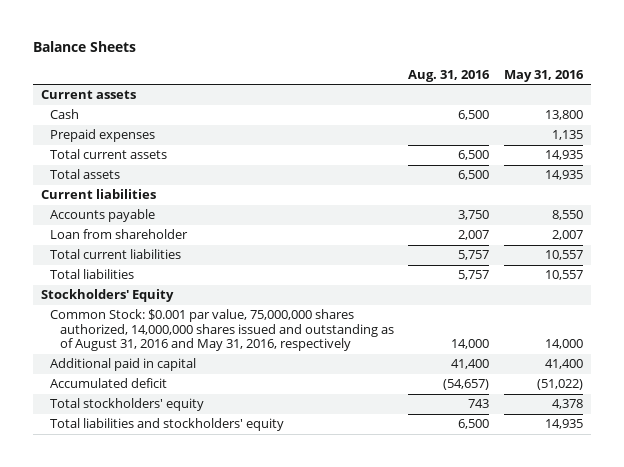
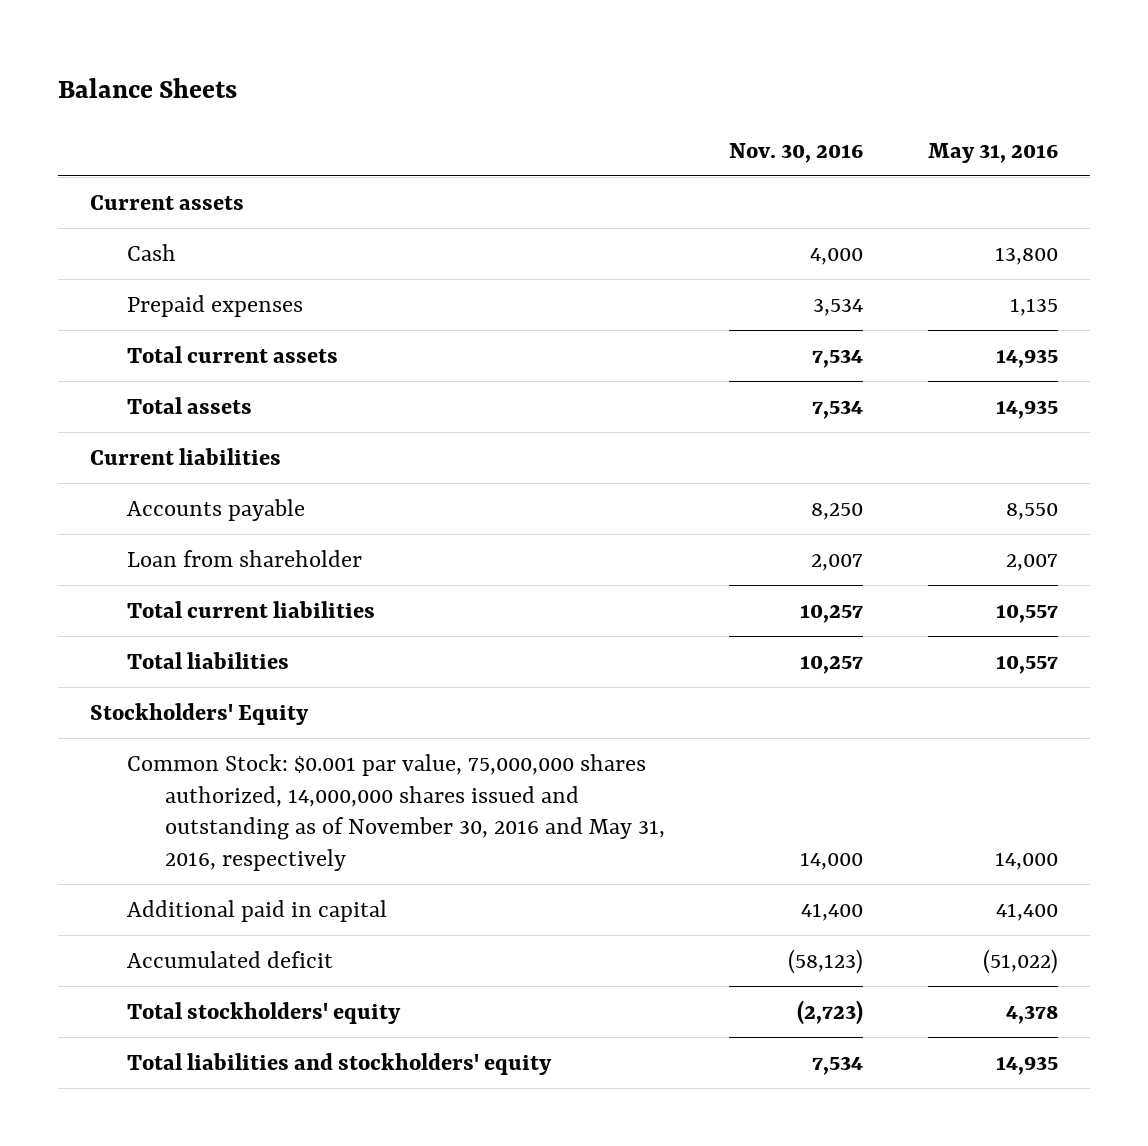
- | Aug. 31, 2016 | May 31, 2016
+ | Nov. 30, 2016 | May 31, 2016
- Common Stock: $0.001 par value, 75,000,000 shares authorized, 14,000,000 shares issued and outstanding as of August 31, 2016 and May 31, 2016, respectively | 14,000 | 14,000
+ Common Stock: $0.001 par value, 75,000,000 shares authorized, 14,000,000 shares issued and outstanding as of November 30, 2016 and May 31, 2016, respectively | 14,000 | 14,000

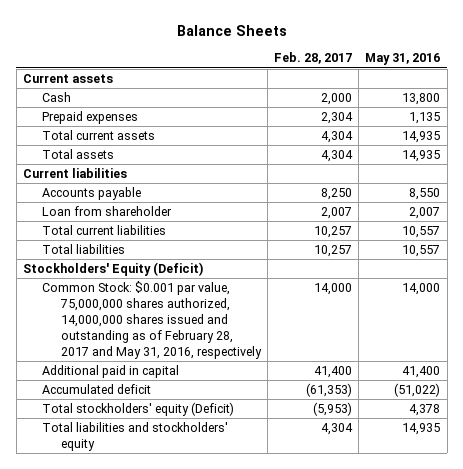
- | Nov. 30, 2016 | May 31, 2016
+ | Feb. 28, 2017 | May 31, 2016
- Stockholders' Equity
- Common Stock: $0.001 par value, 75,000,000 shares authorized, 14,000,000 shares issued and outstanding as of November 30, 2016 and May 31, 2016, respectively | 14,000 | 14,000
+ Stockholders' Equity (Deficit)
+ Common Stock: $0.001 par value, 75,000,000 shares authorized, 14,000,000 shares issued and outstanding as of February 28, 2017 and May 31, 2016, respectively | 14,000 | 14,000
- Total stockholders' equity | (2,723) | 4,378
+ Total stockholders' equity (Deficit) | (5,953) | 4,378

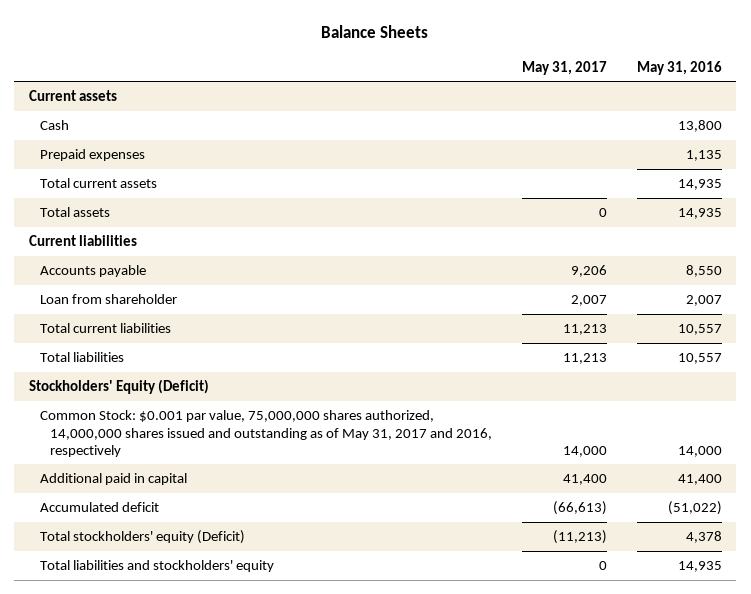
- | Feb. 28, 2017 | May 31, 2016
+ | May 31, 2017 | May 31, 2016
- Common Stock: $0.001 par value, 75,000,000 shares authorized, 14,000,000 shares issued and outstanding as of February 28, 2017 and May 31, 2016, respectively | 14,000 | 14,000
+ Common Stock: $0.001 par value, 75,000,000 shares authorized, 14,000,000 shares issued and outstanding as of May 31, 2017 and 2016, respectively | 14,000 | 14,000

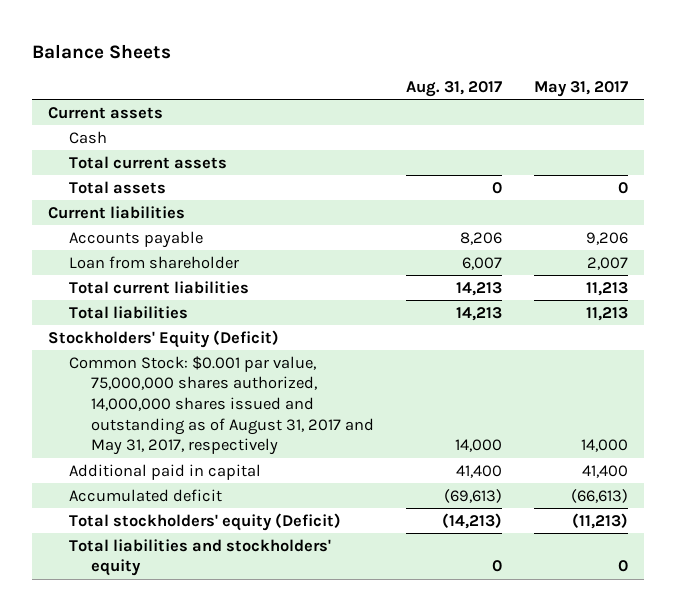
- | May 31, 2017 | May 31, 2016
+ | Aug. 31, 2017 | May 31, 2017
- Prepaid expenses | | 1,135
- Common Stock: $0.001 par value, 75,000,000 shares authorized, 14,000,000 shares issued and outstanding as of May 31, 2017 and 2016, respectively | 14,000 | 14,000
+ Common Stock: $0.001 par value, 75,000,000 shares authorized, 14,000,000 shares issued and outstanding as of August 31, 2017 and May 31, 2017, respectively | 14,000 | 14,000

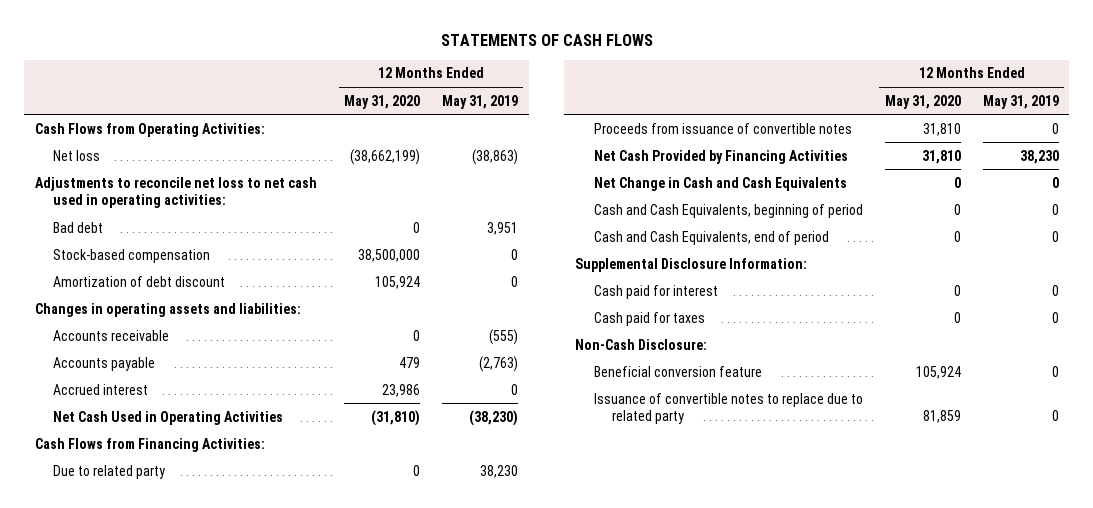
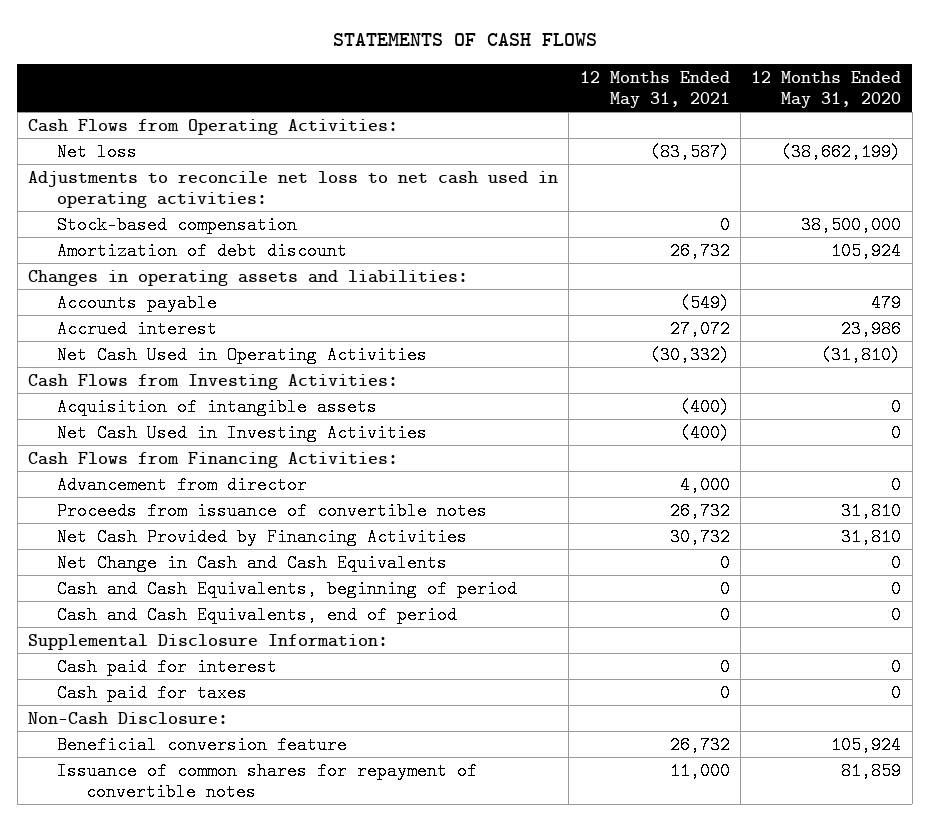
- | 12 Months Ended May 31, 2020 | 12 Months Ended May 31, 2019
+ | 12 Months Ended May 31, 2021 | 12 Months Ended May 31, 2020
- Bad debt | 0 | 3,951
- Accounts receivable | 0 | (555)
+ Cash Flows from Investing Activities:
+ Acquisition of intangible assets | (400) | 0
+ Net Cash Used in Investing Activities | (400) | 0
- Due to related party | 0 | 38,230
+ Advancement from director | 4,000 | 0
- Issuance of convertible notes to replace due to related party | 81,859 | 0
+ Issuance of common shares for repayment of convertible notes | 11,000 | 81,859

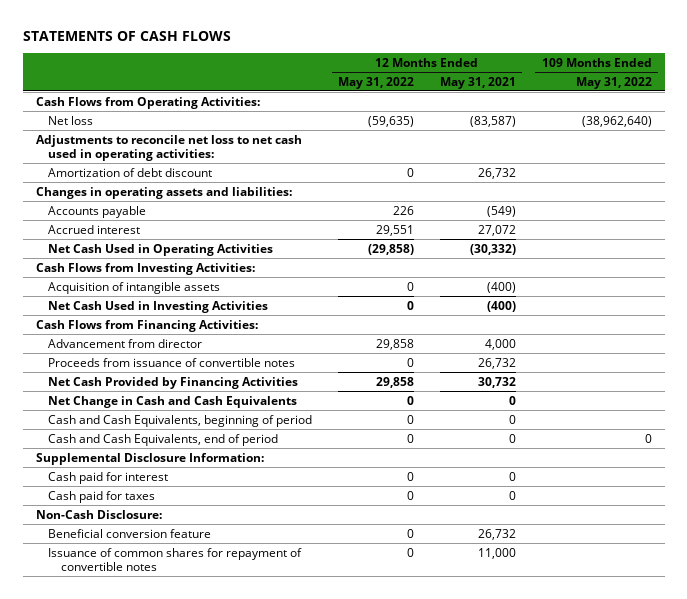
- | 12 Months Ended May 31, 2021 | 12 Months Ended May 31, 2020
+ | 12 Months Ended May 31, 2022 | 12 Months Ended May 31, 2021 | 109 Months Ended May 31, 2022
- Stock-based compensation | 0 | 38,500,000

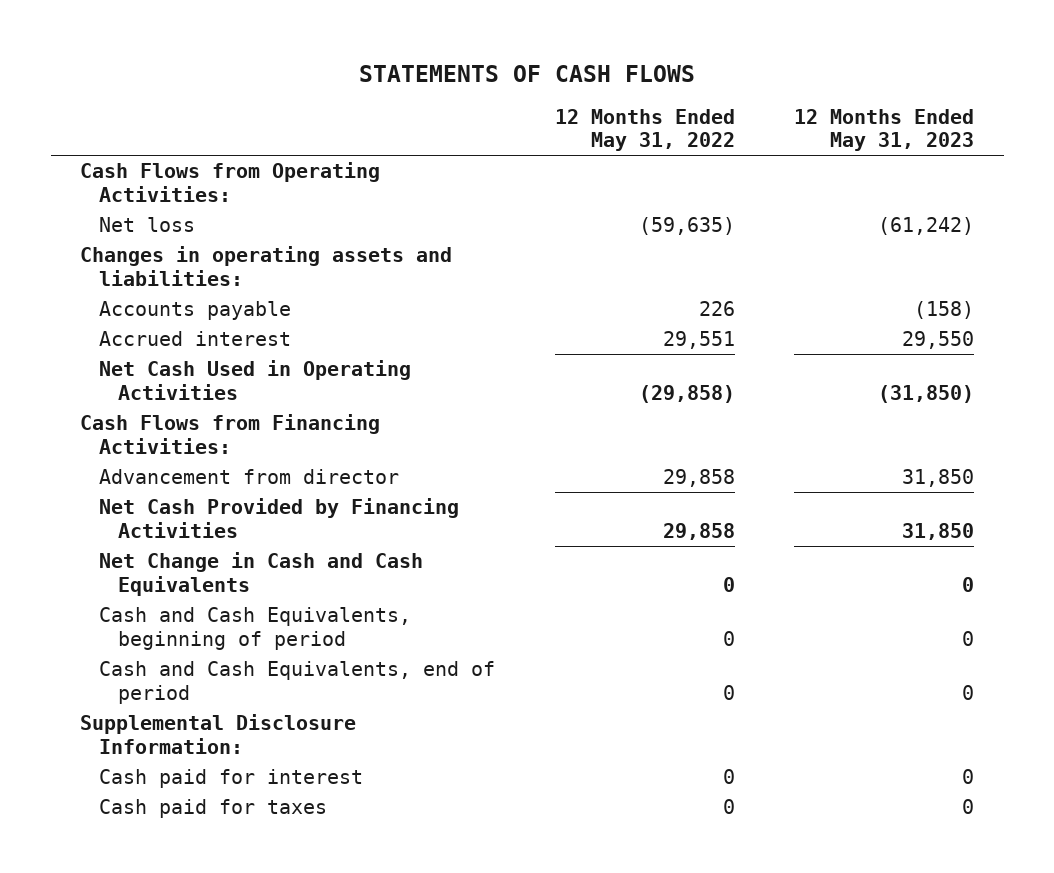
- | 12 Months Ended May 31, 2022 | 12 Months Ended May 31, 2021 | 109 Months Ended May 31, 2022
+ | 12 Months Ended May 31, 2022 | 12 Months Ended May 31, 2023
- Adjustments to reconcile net loss to net cash used in operating activities:
- Amortization of debt discount | 0 | 26,732 |
- Cash Flows from Investing Activities:
- Acquisition of intangible assets | 0 | (400) |
- Net Cash Used in Investing Activities | 0 | (400) |
- Proceeds from issuance of convertible notes | 0 | 26,732 |
- Non-Cash Disclosure:
- Beneficial conversion feature | 0 | 26,732 |
- Issuance of common shares for repayment of convertible notes | 0 | 11,000 |

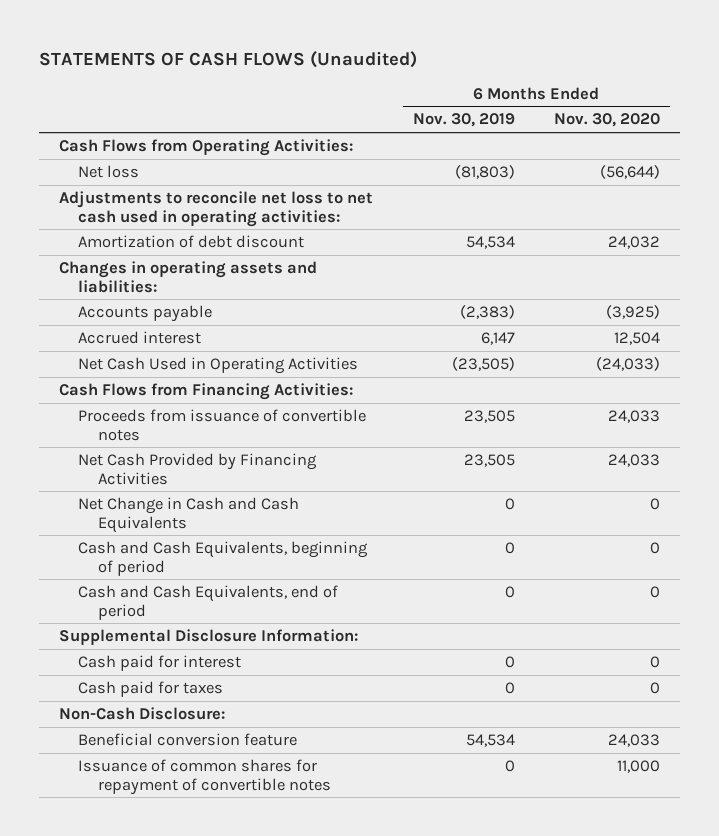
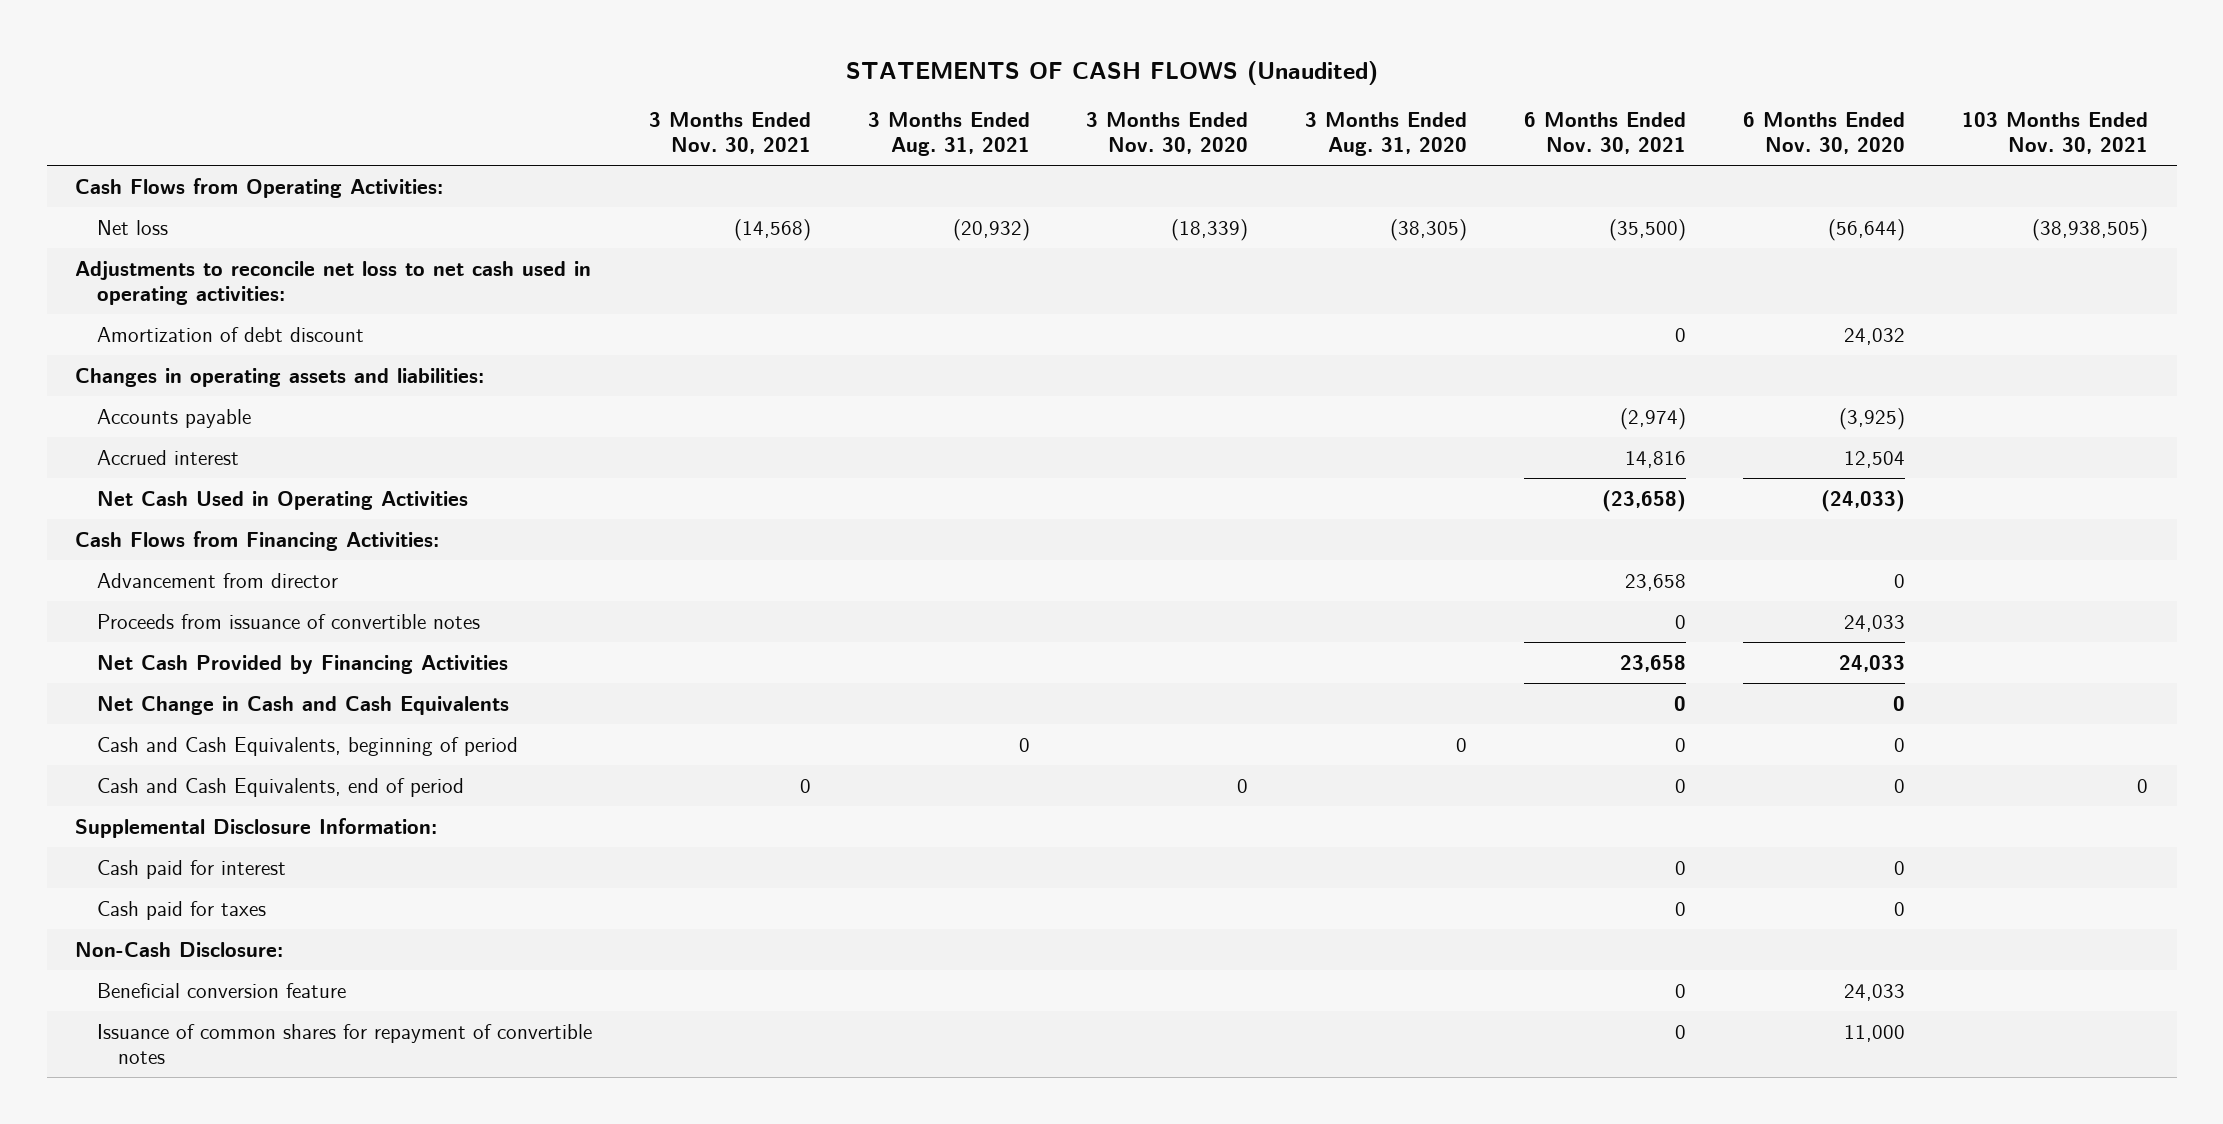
- | 6 Months Ended Nov. 30, 2019 | 6 Months Ended Nov. 30, 2020
+ | 3 Months Ended Nov. 30, 2021 | 3 Months Ended Aug. 31, 2021 | 3 Months Ended Nov. 30, 2020 | 3 Months Ended Aug. 31, 2020 | 6 Months Ended Nov. 30, 2021 | 6 Months Ended Nov. 30, 2020 | 103 Months Ended Nov. 30, 2021
+ Advancement from director | | | | | 23,658 | 0 |

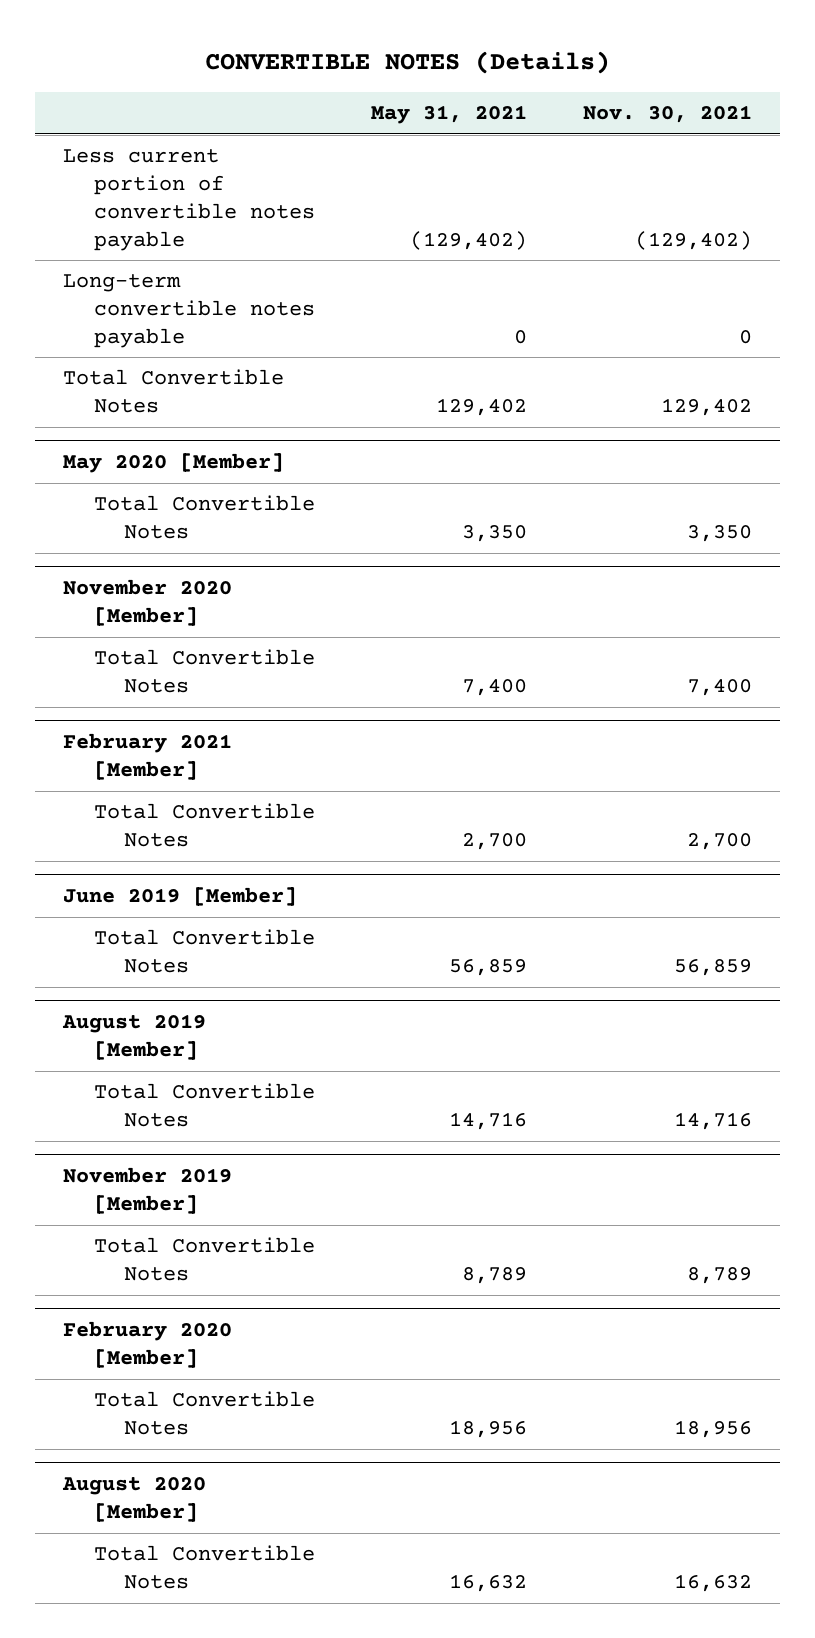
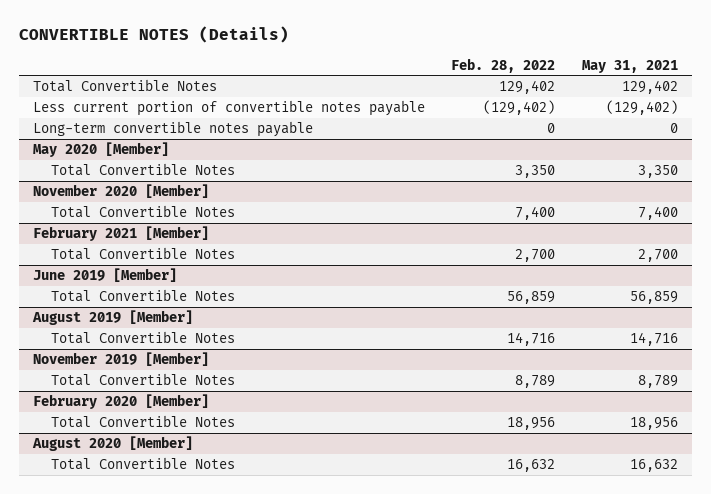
- | May 31, 2021 | Nov. 30, 2021
+ | Feb. 28, 2022 | May 31, 2021
moved up: Total Convertible Notes | 129,402 | 129,402

